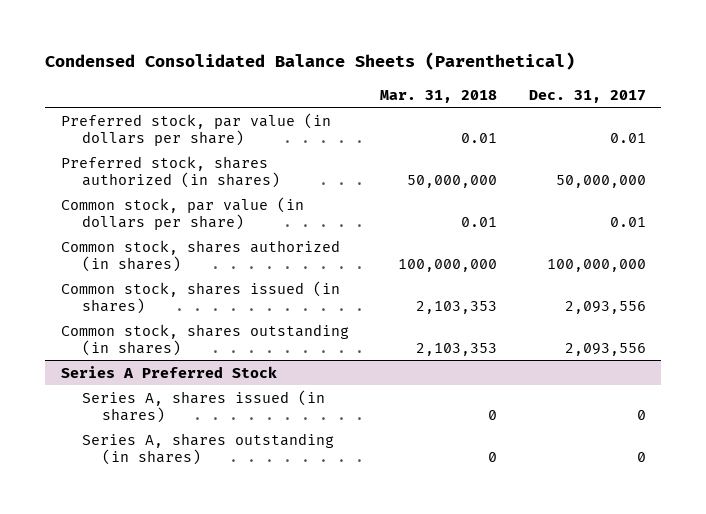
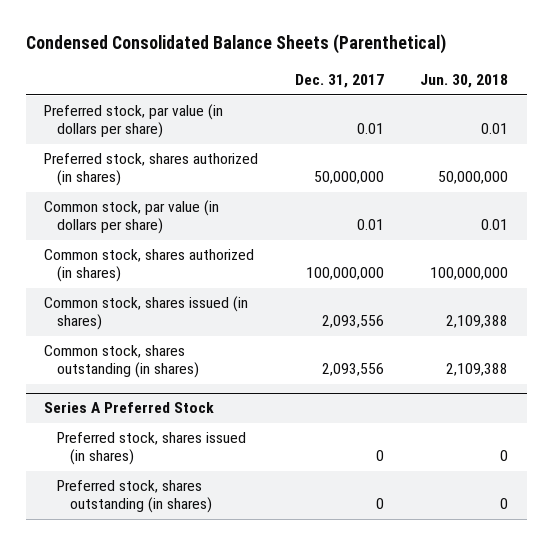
- | Mar. 31, 2018 | Dec. 31, 2017
+ | Dec. 31, 2017 | Jun. 30, 2018
@ Series A Preferred Stock
- Series A, shares issued (in shares) | 0 | 0
- Series A, shares outstanding (in shares) | 0 | 0
+ Preferred stock, shares issued (in shares) | 0 | 0
+ Preferred stock, shares outstanding (in shares) | 0 | 0

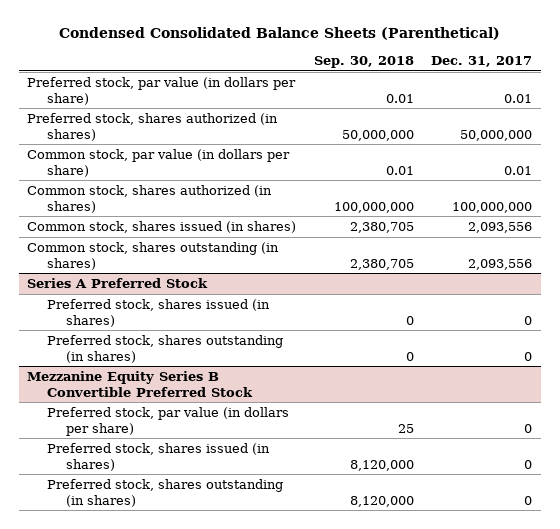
- | Dec. 31, 2017 | Jun. 30, 2018
+ | Sep. 30, 2018 | Dec. 31, 2017
+ Mezzanine Equity Series B Convertible Preferred Stock
+ Preferred stock, par value (in dollars per share) | 25 | 0
+ Preferred stock, shares issued (in shares) | 8,120,000 | 0
+ Preferred stock, shares outstanding (in shares) | 8,120,000 | 0

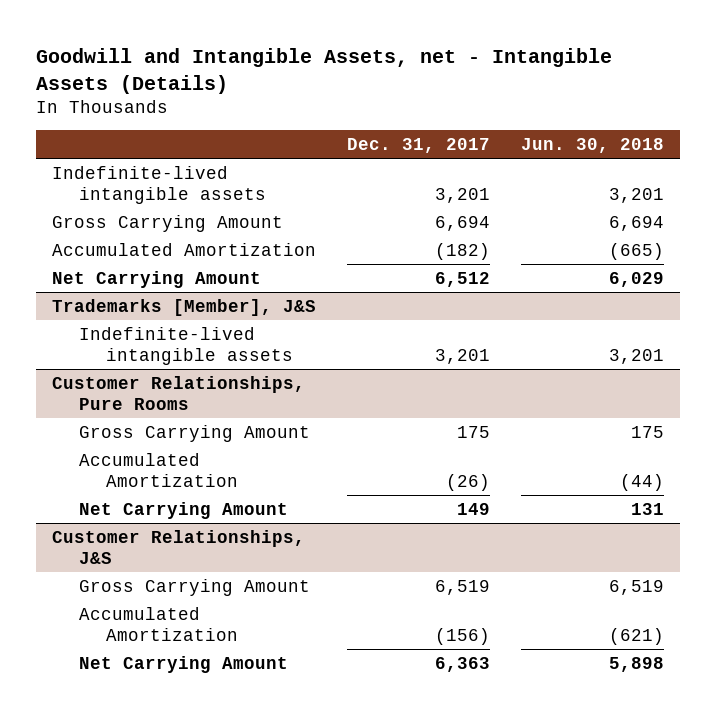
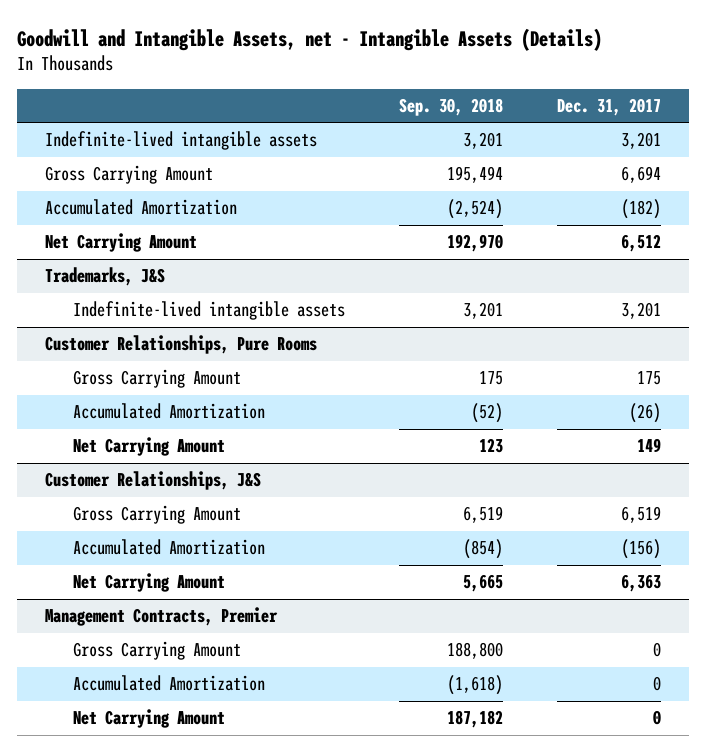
- | Dec. 31, 2017 | Jun. 30, 2018
+ | Sep. 30, 2018 | Dec. 31, 2017
- Trademarks [Member], J&S
+ Trademarks, J&S
+ Management Contracts, Premier
+ Gross Carrying Amount | 188,800 | 0
+ Accumulated Amortization | (1,618) | 0
+ Net Carrying Amount | 187,182 | 0

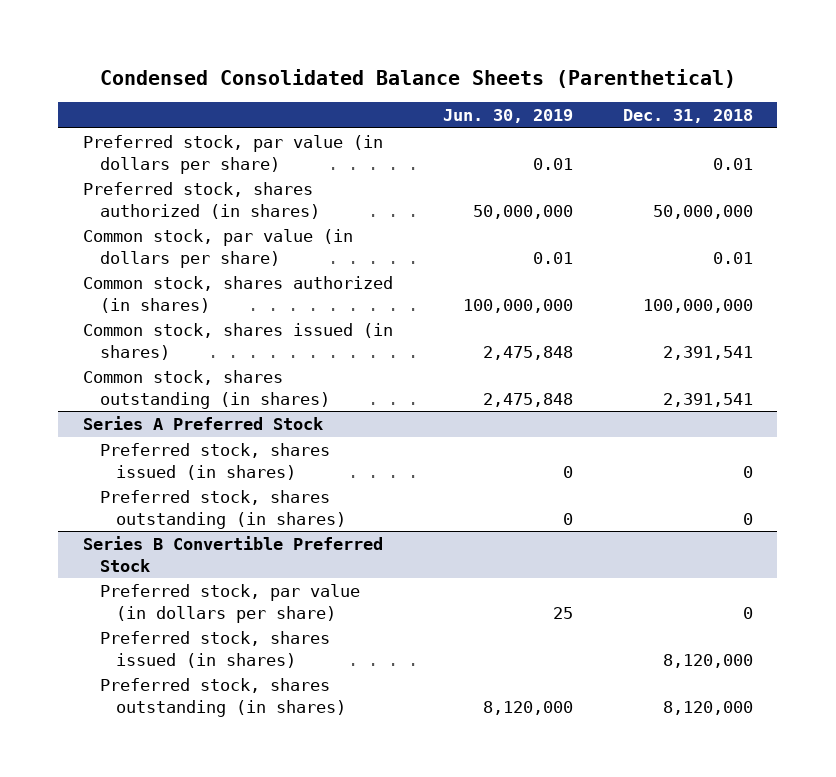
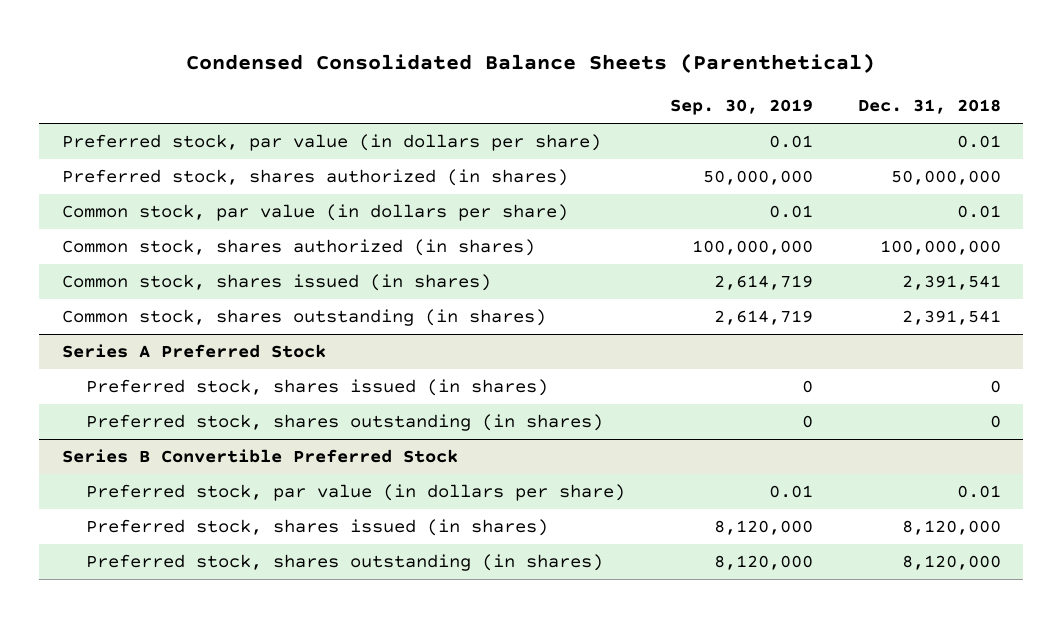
- | Jun. 30, 2019 | Dec. 31, 2018
+ | Sep. 30, 2019 | Dec. 31, 2018
@ Series B Convertible Preferred Stock
- Preferred stock, par value (in dollars per share) | 25 | 0
+ Preferred stock, par value (in dollars per share) | 0.01 | 0.01

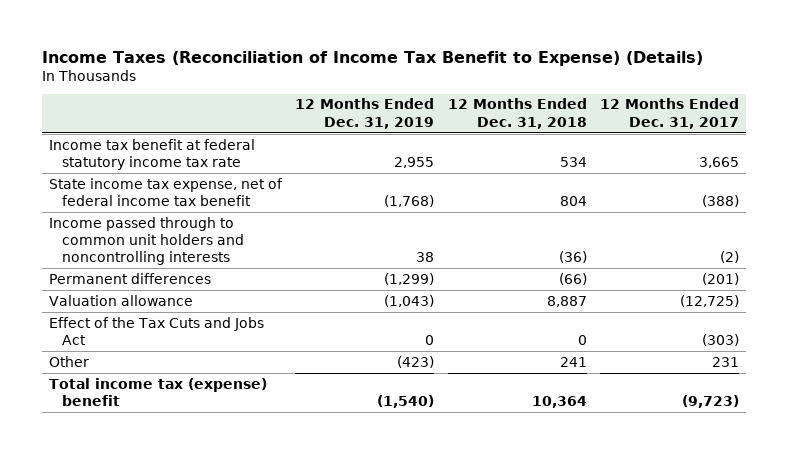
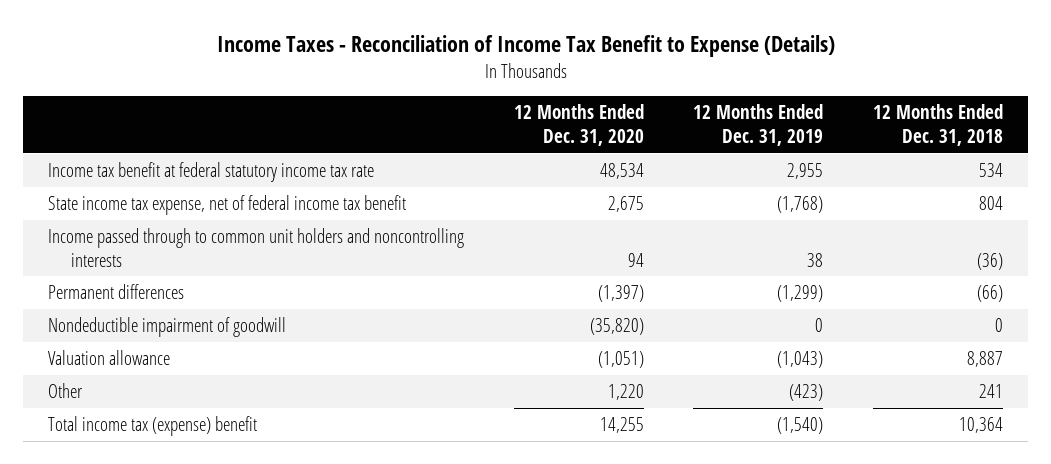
- Income Taxes (Reconciliation of Income Tax Benefit to Expense) (Details)
+ Income Taxes - Reconciliation of Income Tax Benefit to Expense (Details)
- | 12 Months Ended Dec. 31, 2019 | 12 Months Ended Dec. 31, 2018 | 12 Months Ended Dec. 31, 2017
+ | 12 Months Ended Dec. 31, 2020 | 12 Months Ended Dec. 31, 2019 | 12 Months Ended Dec. 31, 2018
+ Nondeductible impairment of goodwill | (35,820) | 0 | 0
- Effect of the Tax Cuts and Jobs Act | 0 | 0 | (303)

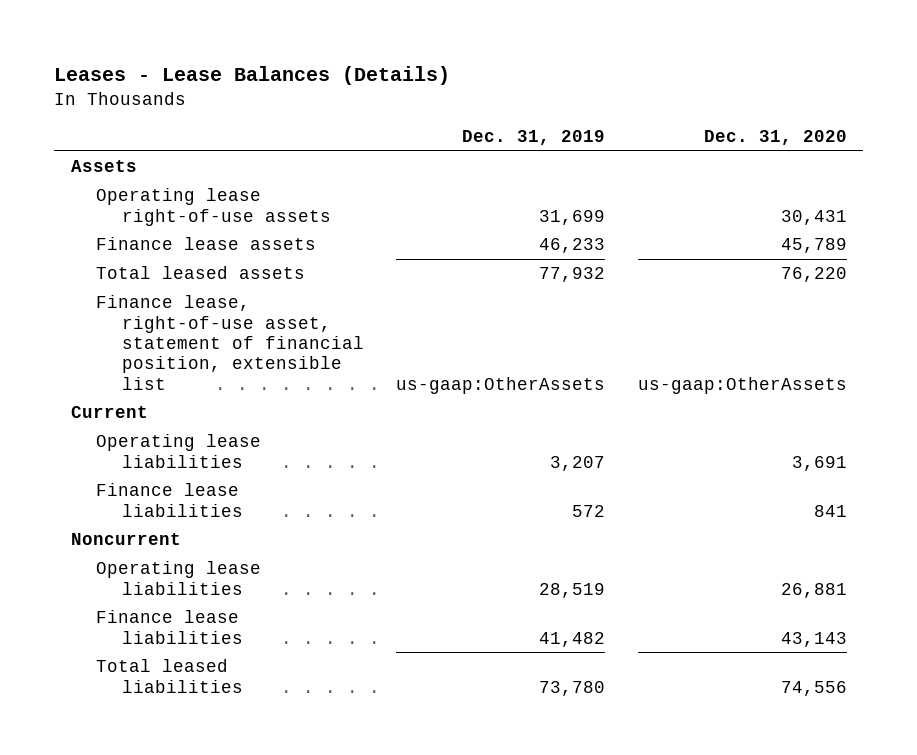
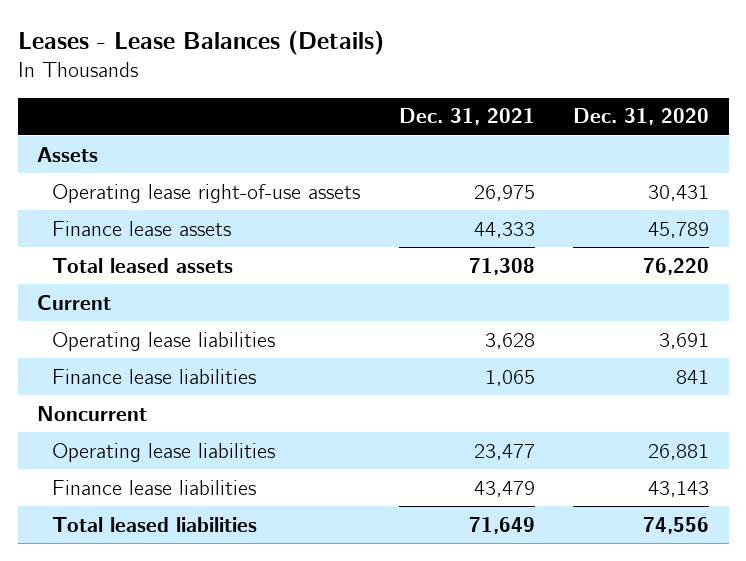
- | Dec. 31, 2019 | Dec. 31, 2020
+ | Dec. 31, 2021 | Dec. 31, 2020
- Finance lease, right-of-use asset, statement of financial position, extensible list | us-gaap:OtherAssets | us-gaap:OtherAssets

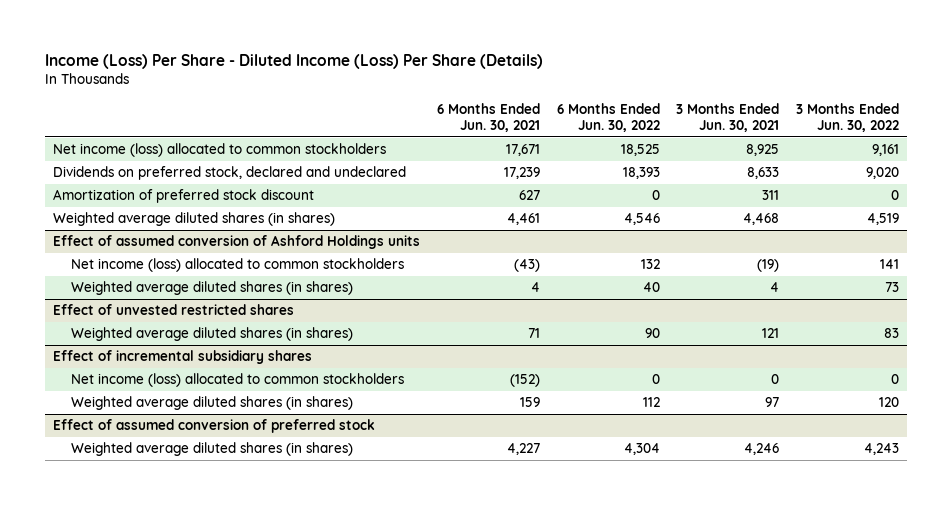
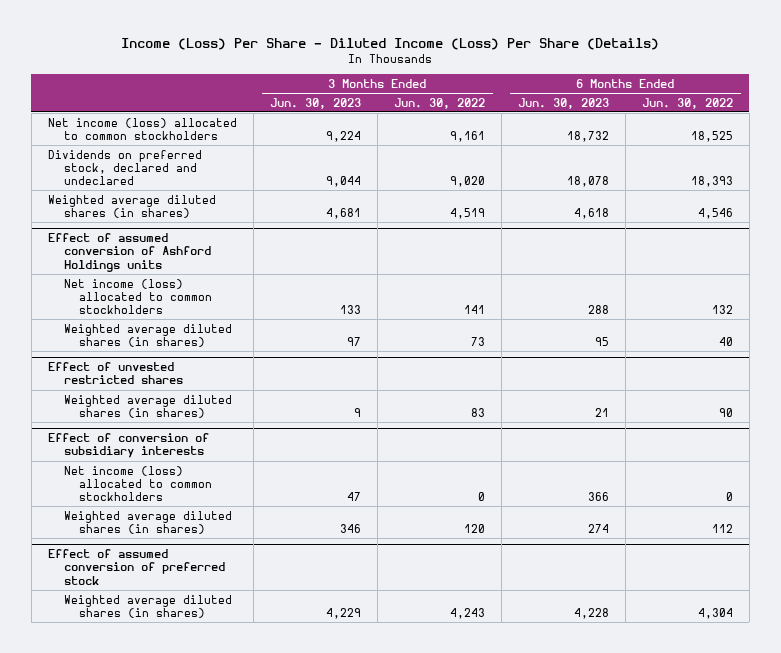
- | 6 Months Ended Jun. 30, 2021 | 6 Months Ended Jun. 30, 2022 | 3 Months Ended Jun. 30, 2021 | 3 Months Ended Jun. 30, 2022
+ | 3 Months Ended Jun. 30, 2023 | 3 Months Ended Jun. 30, 2022 | 6 Months Ended Jun. 30, 2023 | 6 Months Ended Jun. 30, 2022
- Amortization of preferred stock discount | 627 | 0 | 311 | 0
- Effect of incremental subsidiary shares
+ Effect of conversion of subsidiary interests

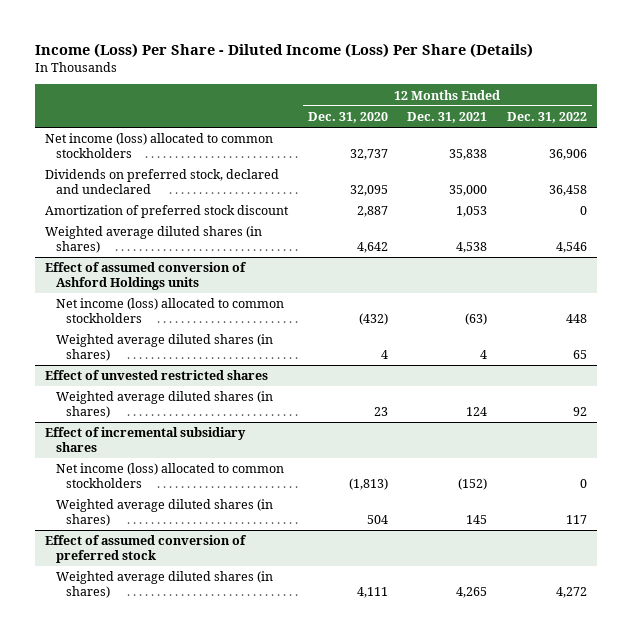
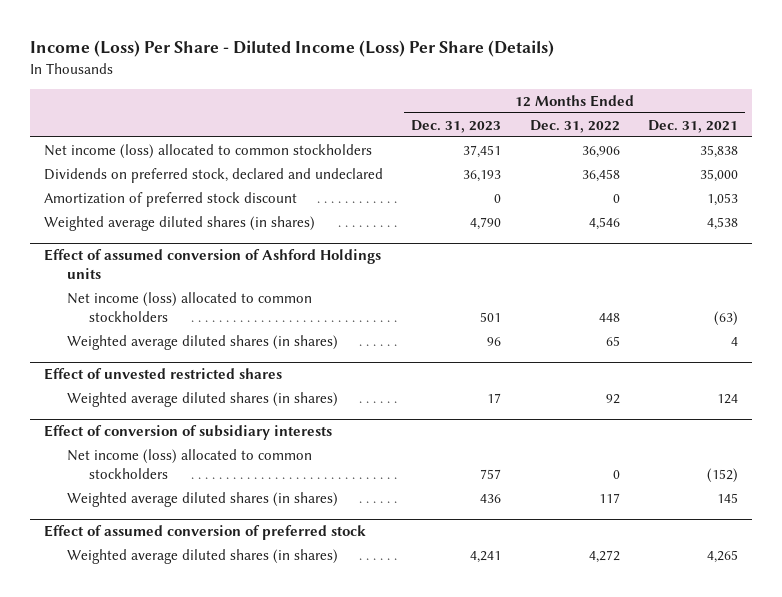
- | 12 Months Ended Dec. 31, 2020 | 12 Months Ended Dec. 31, 2021 | 12 Months Ended Dec. 31, 2022
+ | 12 Months Ended Dec. 31, 2023 | 12 Months Ended Dec. 31, 2022 | 12 Months Ended Dec. 31, 2021
- Effect of incremental subsidiary shares
+ Effect of conversion of subsidiary interests

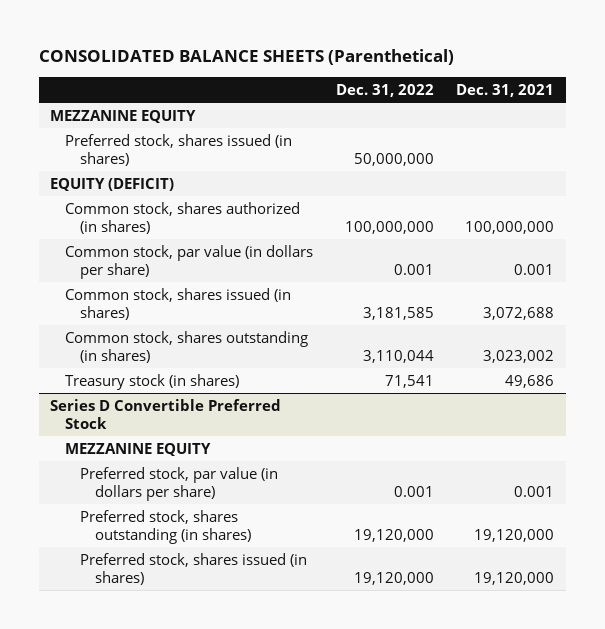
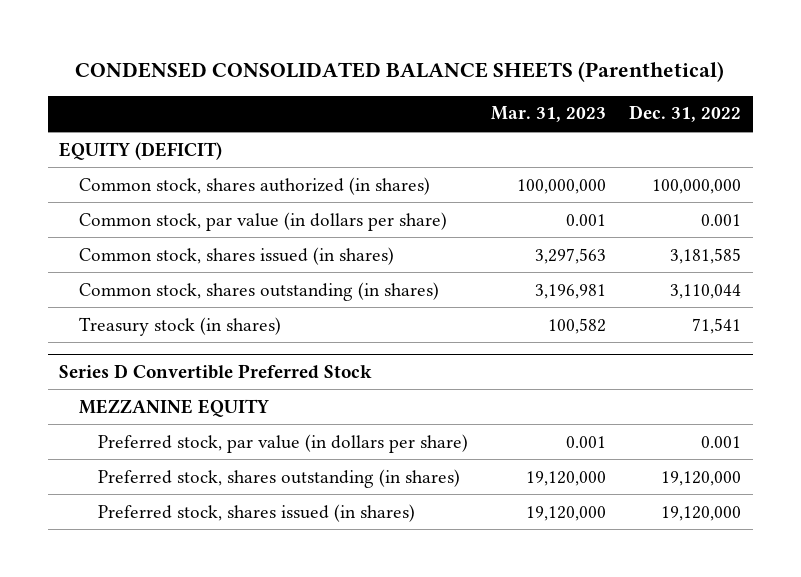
- CONSOLIDATED BALANCE SHEETS (Parenthetical)
+ CONDENSED CONSOLIDATED BALANCE SHEETS (Parenthetical)
- | Dec. 31, 2022 | Dec. 31, 2021
+ | Mar. 31, 2023 | Dec. 31, 2022
- MEZZANINE EQUITY
- Preferred stock, shares issued (in shares) | 50,000,000 |

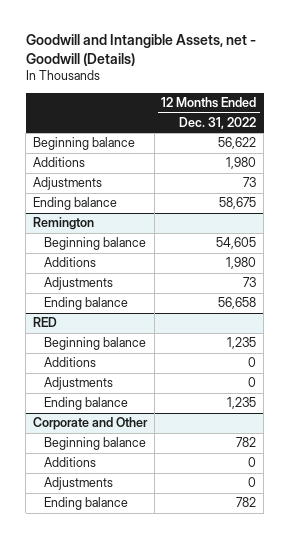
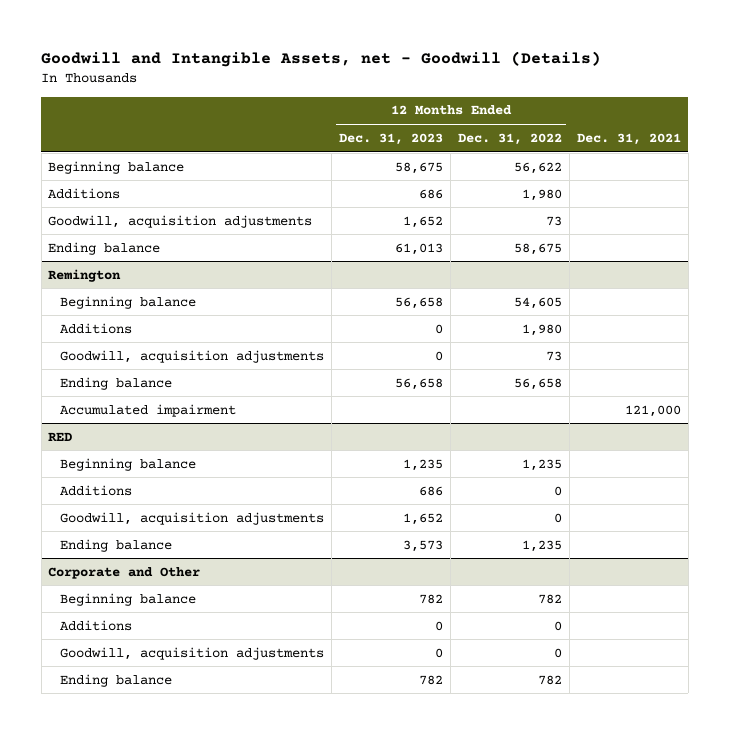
- | 12 Months Ended Dec. 31, 2022
+ | 12 Months Ended Dec. 31, 2023 | 12 Months Ended Dec. 31, 2022 | Dec. 31, 2021
- Adjustments | 73
+ Goodwill, acquisition adjustments | 1,652 | 73 |
@ Remington
- Adjustments | 73
+ Goodwill, acquisition adjustments | 0 | 73 |
+ Accumulated impairment | | | 121,000
@ RED
- Adjustments | 0
+ Goodwill, acquisition adjustments | 1,652 | 0 |
@ Corporate and Other
- Adjustments | 0
+ Goodwill, acquisition adjustments | 0 | 0 |

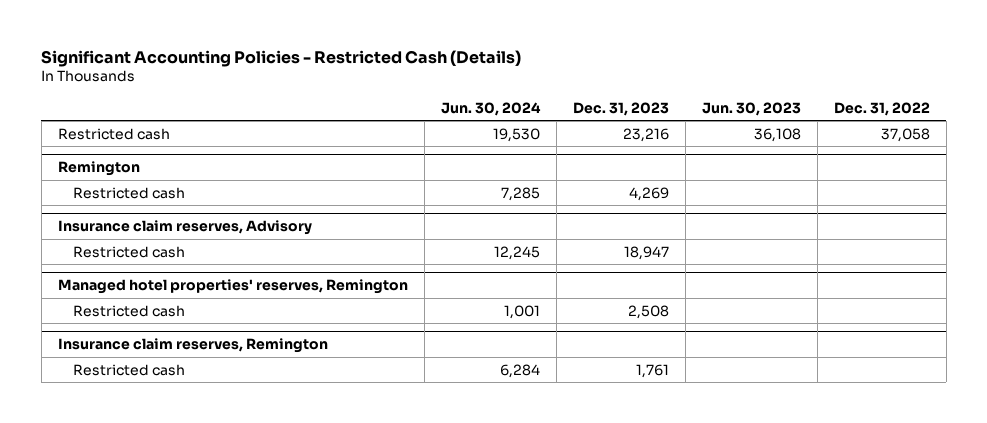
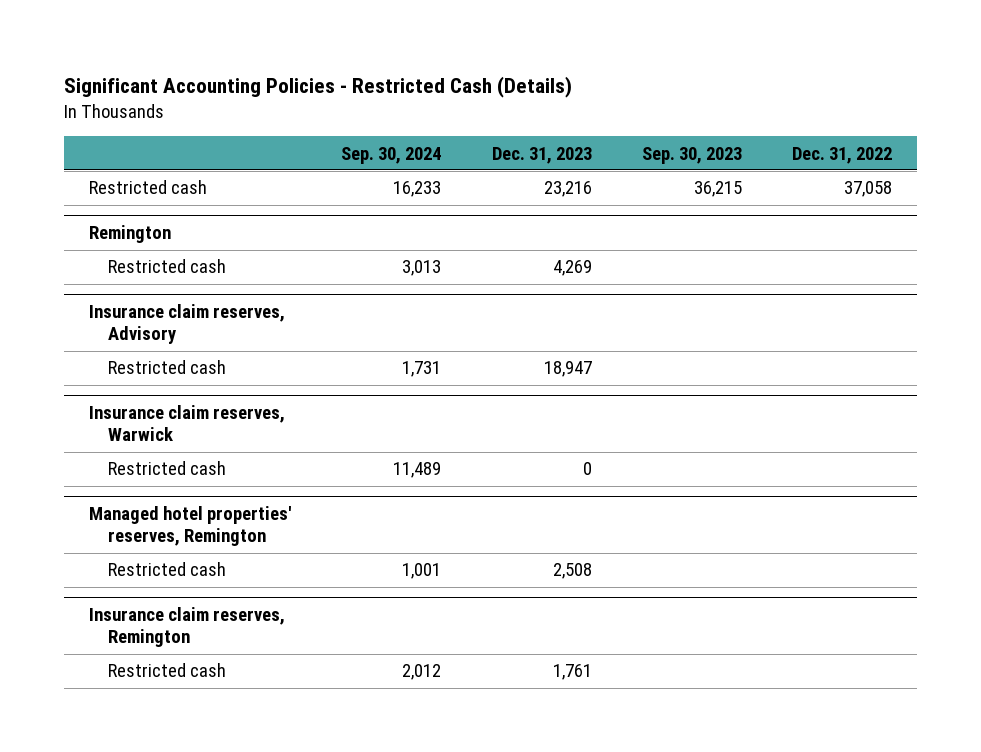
- | Jun. 30, 2024 | Dec. 31, 2023 | Jun. 30, 2023 | Dec. 31, 2022
+ | Sep. 30, 2024 | Dec. 31, 2023 | Sep. 30, 2023 | Dec. 31, 2022
+ Insurance claim reserves, Warwick
+ Restricted cash | 11,489 | 0 | |

